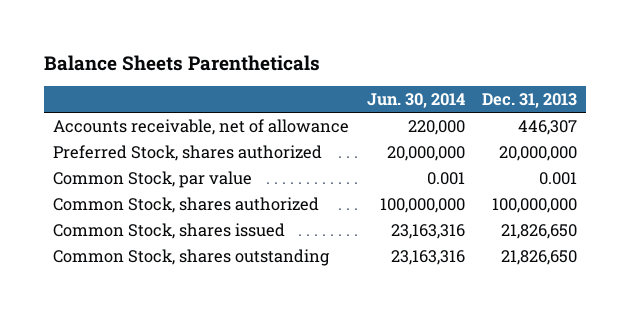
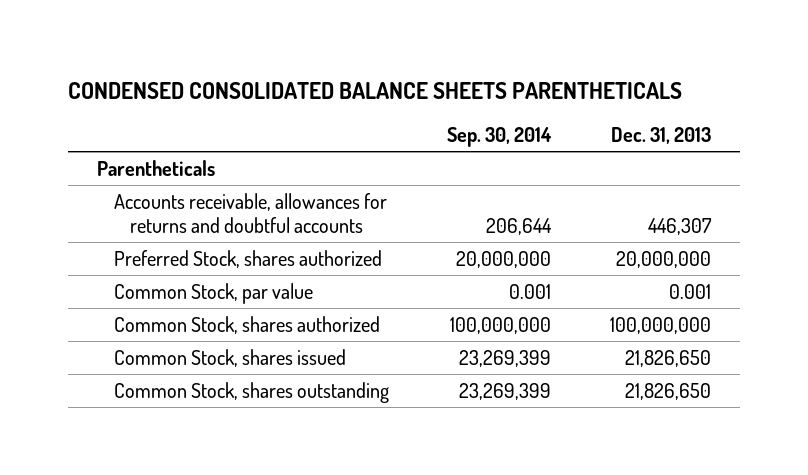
- Balance Sheets Parentheticals
+ CONDENSED CONSOLIDATED BALANCE SHEETS PARENTHETICALS
- | Jun. 30, 2014 | Dec. 31, 2013
+ | Sep. 30, 2014 | Dec. 31, 2013
- Accounts receivable, net of allowance | 220,000 | 446,307
+ Parentheticals
+ Accounts receivable, allowances for returns and doubtful accounts | 206,644 | 446,307

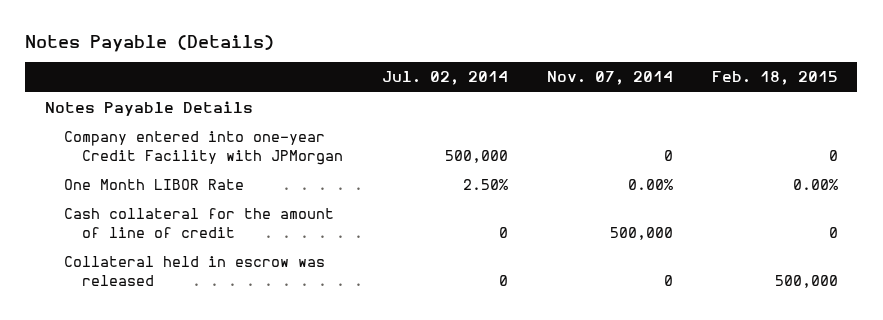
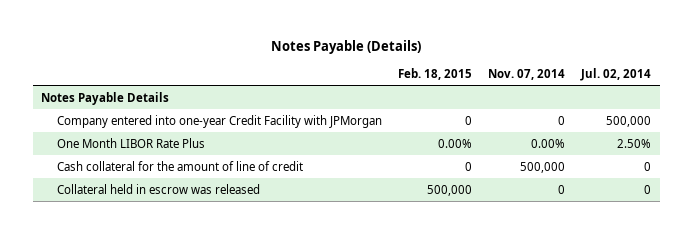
- | Jul. 02, 2014 | Nov. 07, 2014 | Feb. 18, 2015
+ | Feb. 18, 2015 | Nov. 07, 2014 | Jul. 02, 2014
- One Month LIBOR Rate | 2.50% | 0.00% | 0.00%
+ One Month LIBOR Rate Plus | 0.00% | 0.00% | 2.50%

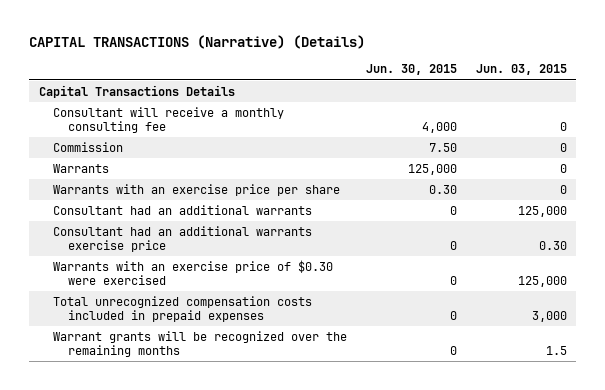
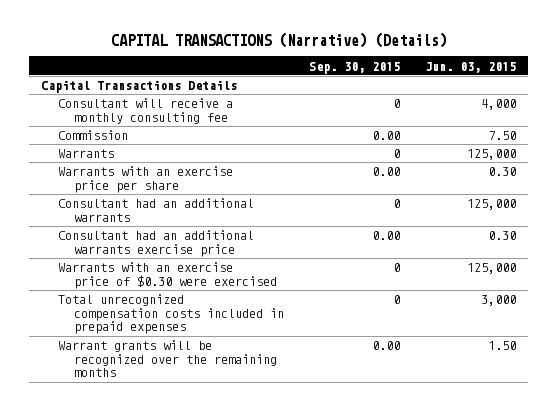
- | Jun. 30, 2015 | Jun. 03, 2015
+ | Sep. 30, 2015 | Jun. 03, 2015
- Consultant will receive a monthly consulting fee | 4,000 | 0
- Commission | 7.50 | 0
- Warrants | 125,000 | 0
- Warrants with an exercise price per share | 0.30 | 0
+ Consultant will receive a monthly consulting fee | 0 | 4,000
+ Commission | 0.00 | 7.50
+ Warrants | 0 | 125,000
+ Warrants with an exercise price per share | 0.00 | 0.30
- Warrant grants will be recognized over the remaining months | 0 | 1.5
+ Warrant grants will be recognized over the remaining months | 0.00 | 1.50

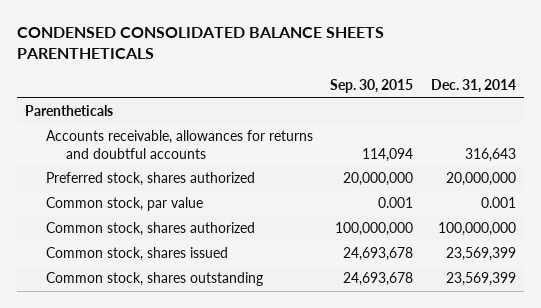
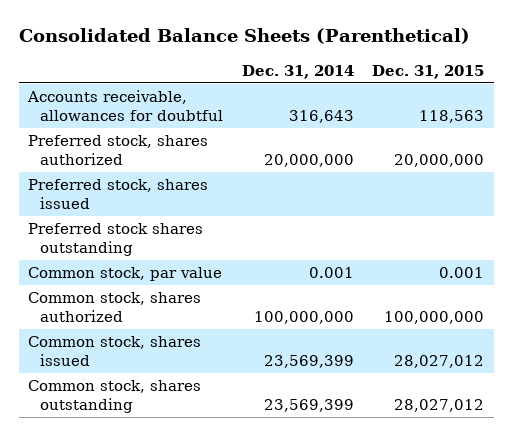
- CONDENSED CONSOLIDATED BALANCE SHEETS PARENTHETICALS
+ Consolidated Balance Sheets (Parenthetical)
- | Sep. 30, 2015 | Dec. 31, 2014
+ | Dec. 31, 2014 | Dec. 31, 2015
- Parentheticals
- Accounts receivable, allowances for returns and doubtful accounts | 114,094 | 316,643
+ Accounts receivable, allowances for doubtful | 316,643 | 118,563
+ Preferred stock, shares issued
+ Preferred stock shares outstanding

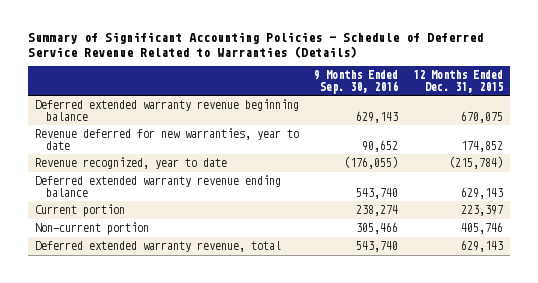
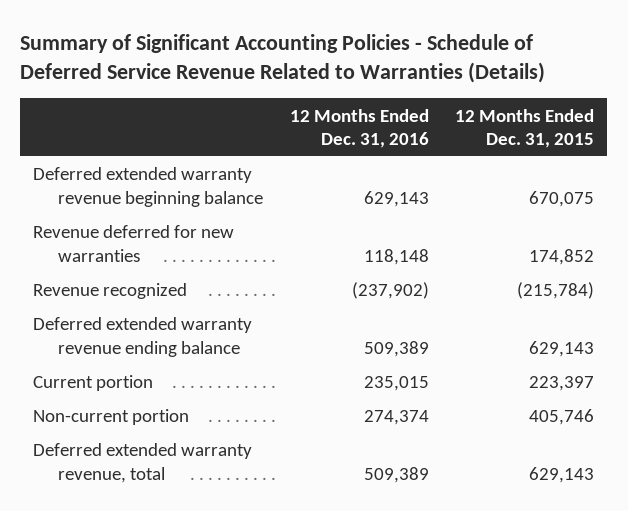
- | 9 Months Ended Sep. 30, 2016 | 12 Months Ended Dec. 31, 2015
+ | 12 Months Ended Dec. 31, 2016 | 12 Months Ended Dec. 31, 2015
- Revenue deferred for new warranties, year to date | 90,652 | 174,852
- Revenue recognized, year to date | (176,055) | (215,784)
+ Revenue deferred for new warranties | 118,148 | 174,852
+ Revenue recognized | (237,902) | (215,784)

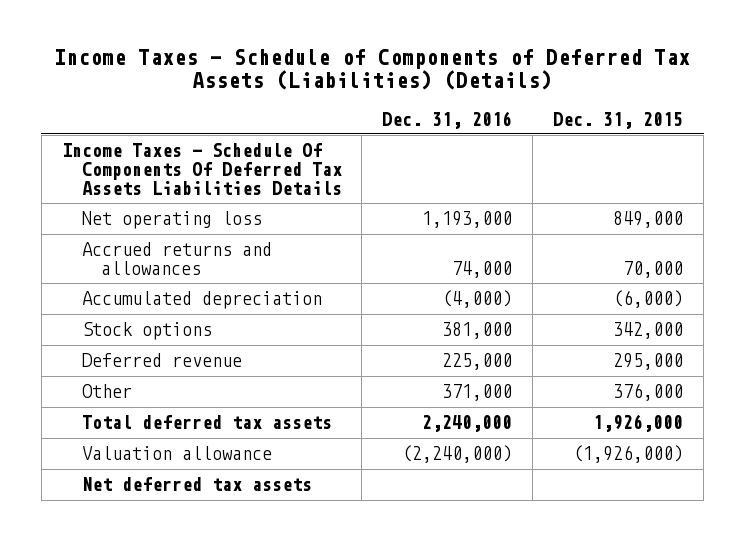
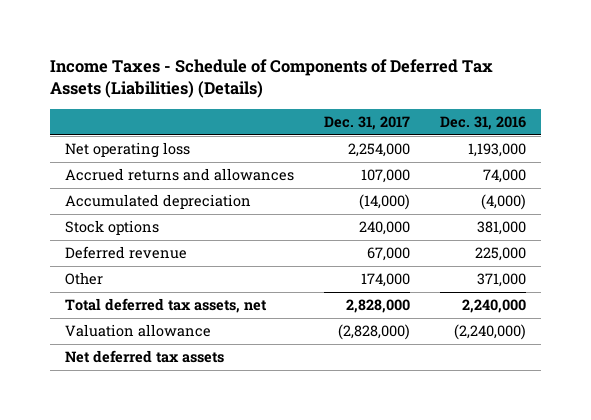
- | Dec. 31, 2016 | Dec. 31, 2015
+ | Dec. 31, 2017 | Dec. 31, 2016
- Income Taxes - Schedule Of Components Of Deferred Tax Assets Liabilities Details
- Total deferred tax assets | 2,240,000 | 1,926,000
+ Total deferred tax assets, net | 2,828,000 | 2,240,000

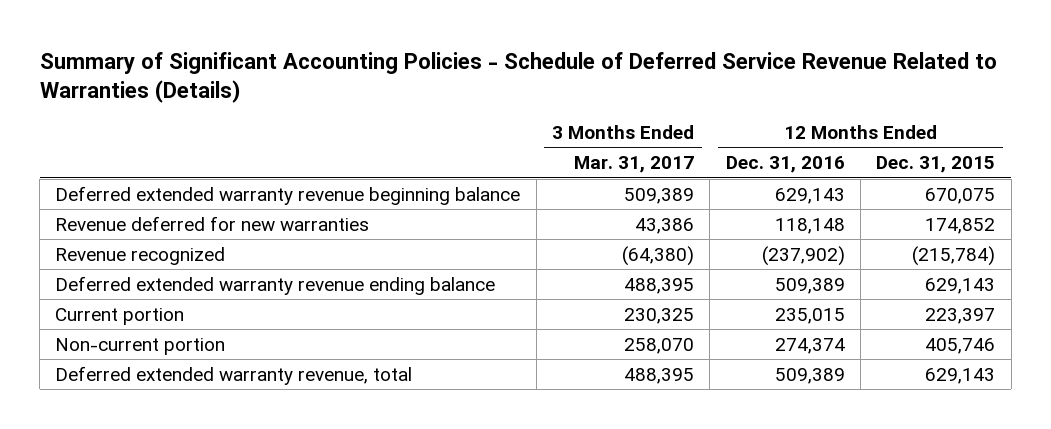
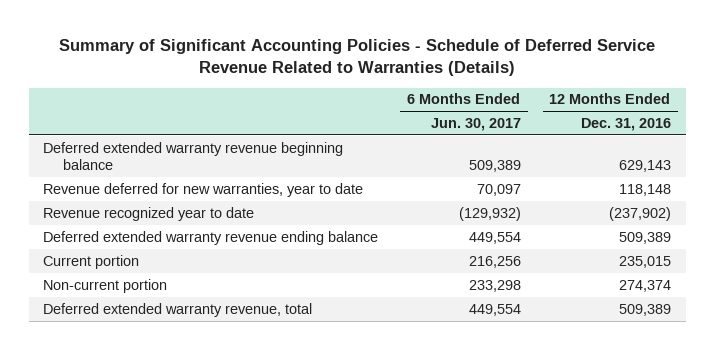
- | 3 Months Ended Mar. 31, 2017 | 12 Months Ended Dec. 31, 2016 | 12 Months Ended Dec. 31, 2015
+ | 6 Months Ended Jun. 30, 2017 | 12 Months Ended Dec. 31, 2016
- Revenue deferred for new warranties | 43,386 | 118,148 | 174,852
- Revenue recognized | (64,380) | (237,902) | (215,784)
+ Revenue deferred for new warranties, year to date | 70,097 | 118,148
+ Revenue recognized year to date | (129,932) | (237,902)

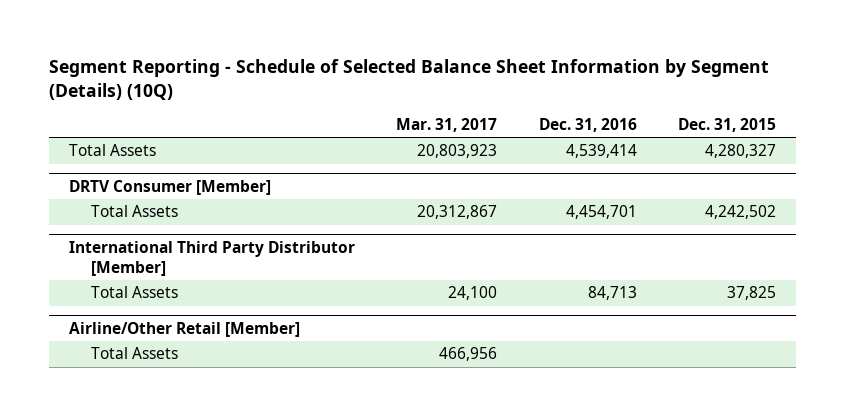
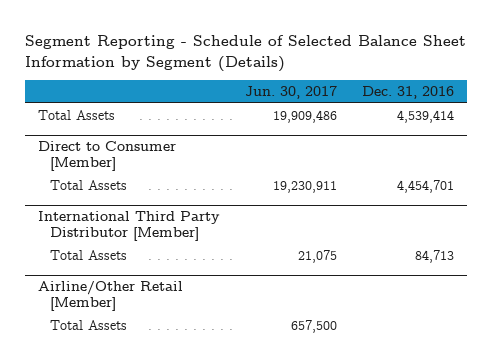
- Segment Reporting - Schedule of Selected Balance Sheet Information by Segment (Details) (10Q)
+ Segment Reporting - Schedule of Selected Balance Sheet Information by Segment (Details)
- | Mar. 31, 2017 | Dec. 31, 2016 | Dec. 31, 2015
+ | Jun. 30, 2017 | Dec. 31, 2016
- DRTV Consumer [Member]
+ Direct to Consumer [Member]

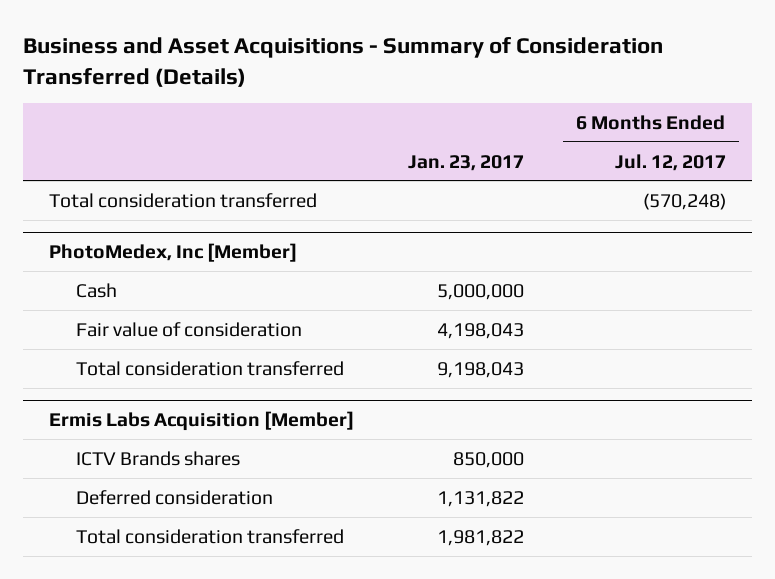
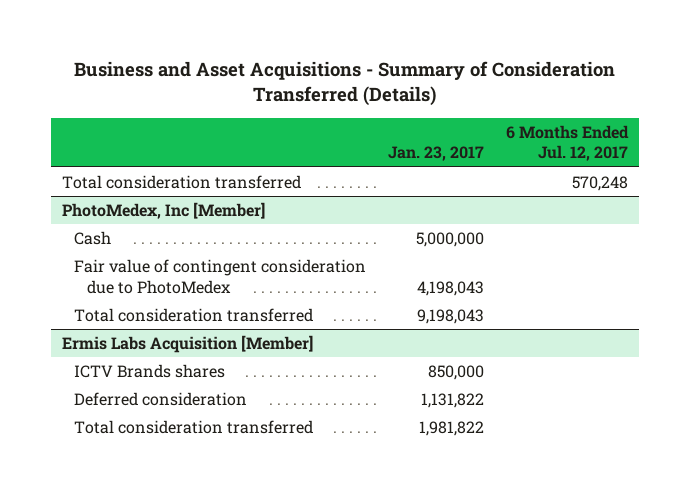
- Total consideration transferred | | (570,248)
+ Total consideration transferred | | 570,248
@ PhotoMedex, Inc [Member]
- Fair value of consideration | 4,198,043 |
+ Fair value of contingent consideration due to PhotoMedex | 4,198,043 |

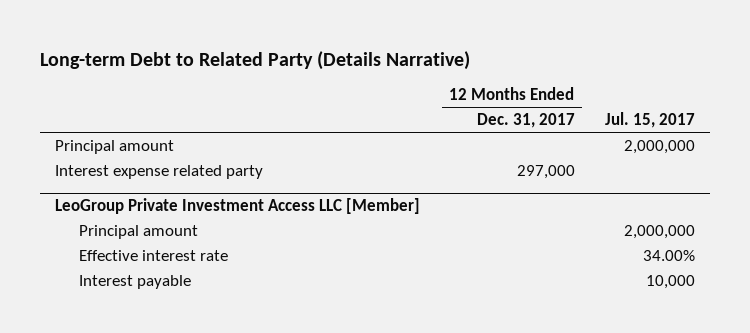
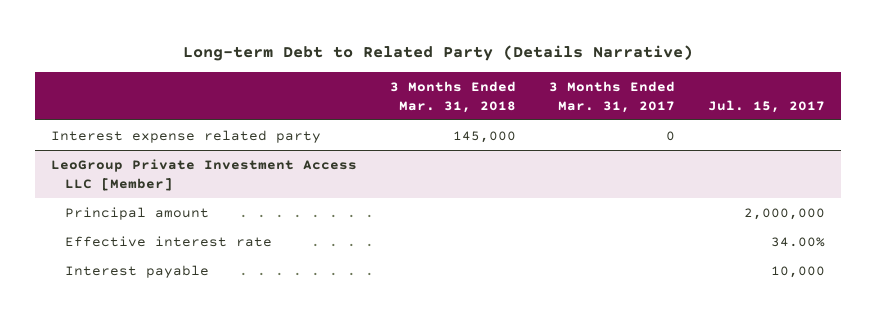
- | 12 Months Ended Dec. 31, 2017 | Jul. 15, 2017
+ | 3 Months Ended Mar. 31, 2018 | 3 Months Ended Mar. 31, 2017 | Jul. 15, 2017
- Principal amount | | 2,000,000

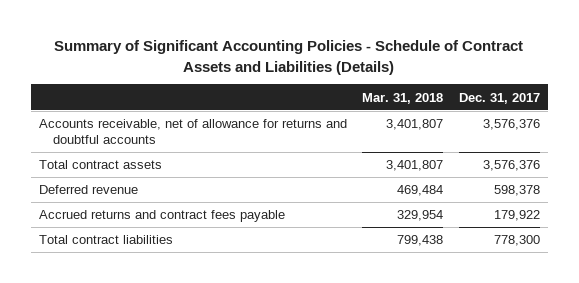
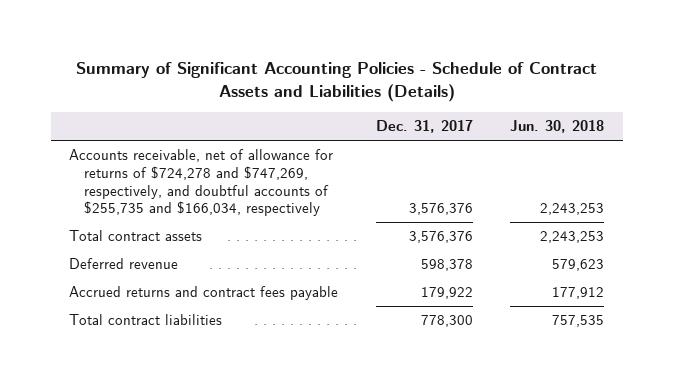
- | Mar. 31, 2018 | Dec. 31, 2017
+ | Dec. 31, 2017 | Jun. 30, 2018
- Accounts receivable, net of allowance for returns and doubtful accounts | 3,401,807 | 3,576,376
+ Accounts receivable, net of allowance for returns of $724,278 and $747,269, respectively, and doubtful accounts of $255,735 and $166,034, respectively | 3,576,376 | 2,243,253

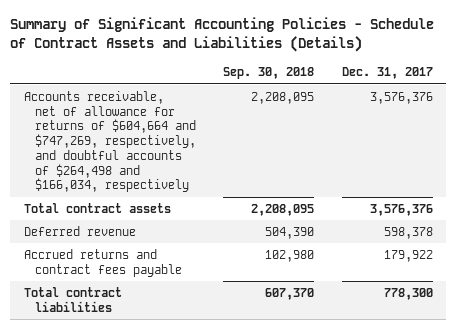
- | Dec. 31, 2017 | Jun. 30, 2018
+ | Sep. 30, 2018 | Dec. 31, 2017
- Accounts receivable, net of allowance for returns of $724,278 and $747,269, respectively, and doubtful accounts of $255,735 and $166,034, respectively | 3,576,376 | 2,243,253
+ Accounts receivable, net of allowance for returns of $604,664 and $747,269, respectively, and doubtful accounts of $264,498 and $166,034, respectively | 2,208,095 | 3,576,376

